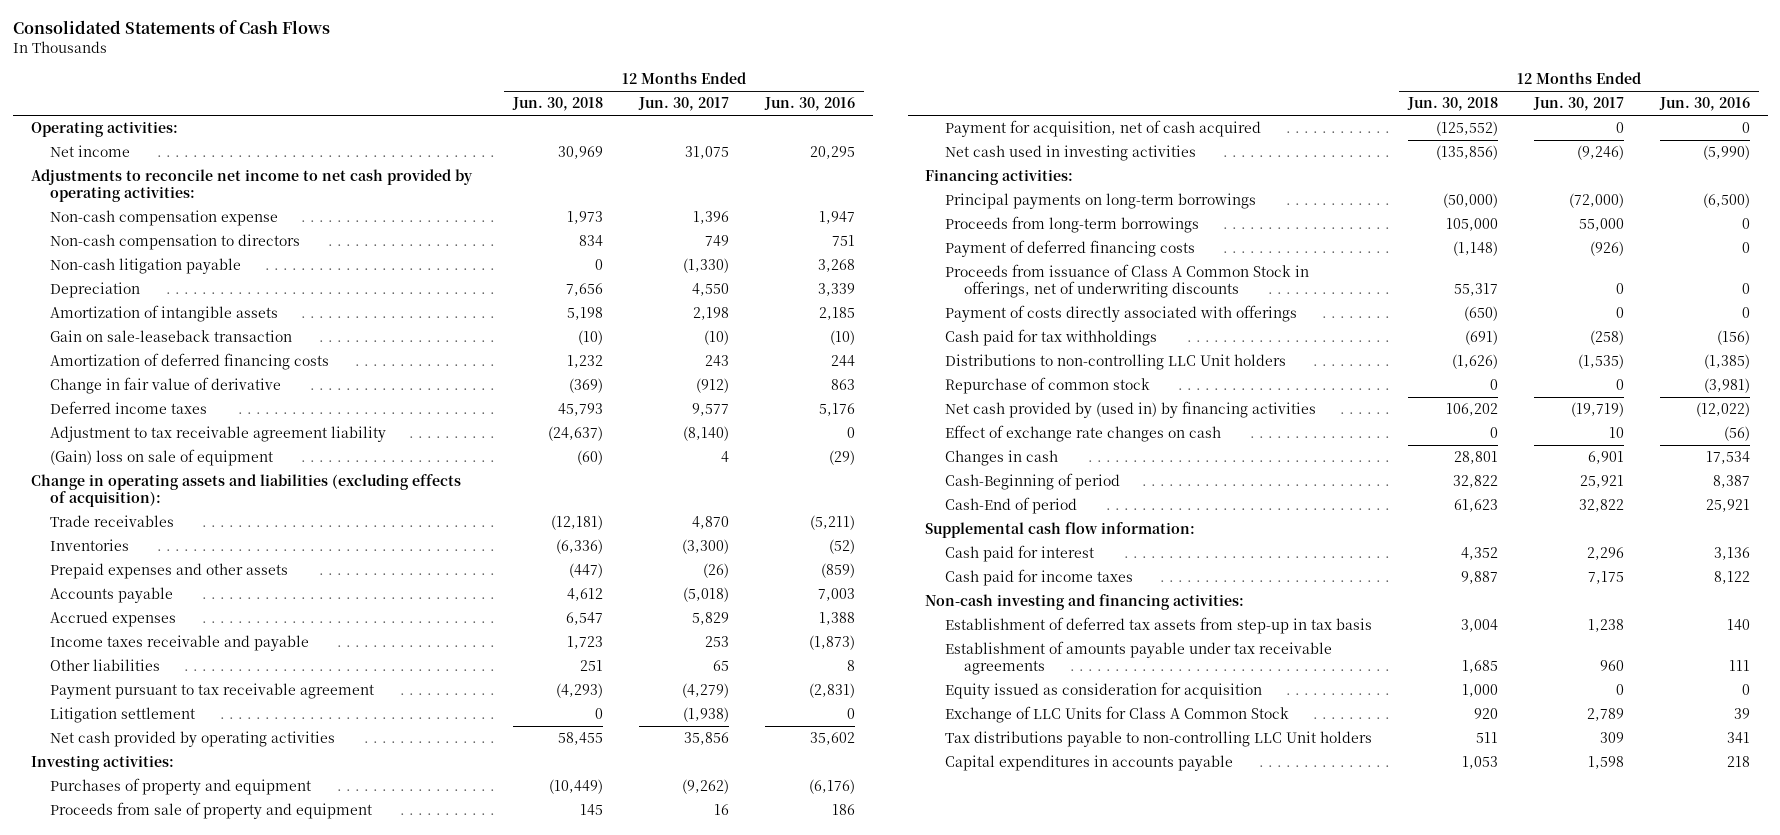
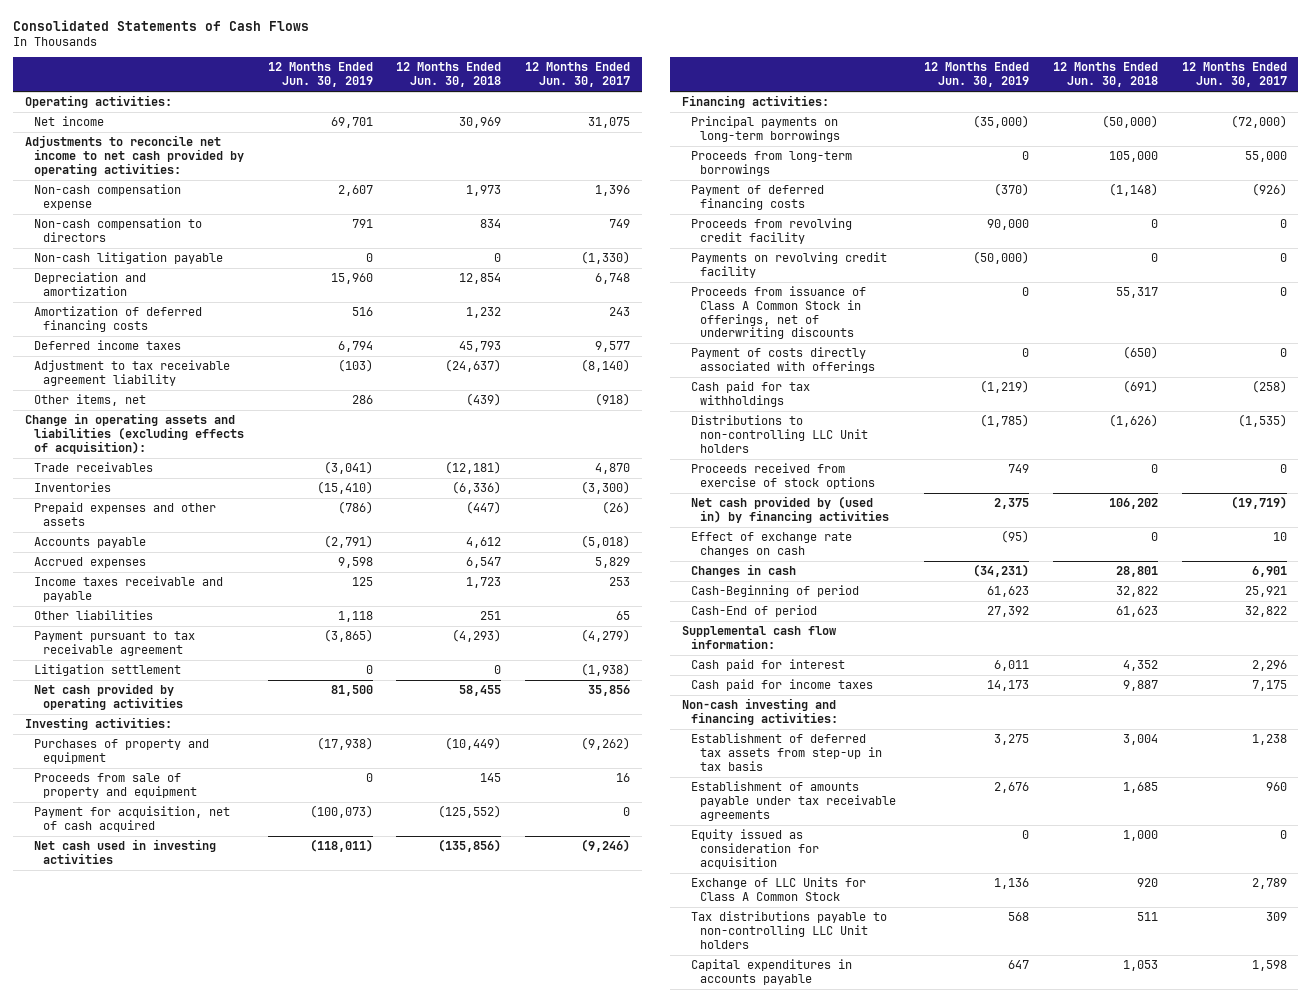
- | 12 Months Ended Jun. 30, 2018 | 12 Months Ended Jun. 30, 2017 | 12 Months Ended Jun. 30, 2016
+ | 12 Months Ended Jun. 30, 2019 | 12 Months Ended Jun. 30, 2018 | 12 Months Ended Jun. 30, 2017
- Depreciation | 7,656 | 4,550 | 3,339
- Amortization of intangible assets | 5,198 | 2,198 | 2,185
- Gain on sale-leaseback transaction | (10) | (10) | (10)
+ Depreciation and amortization | 15,960 | 12,854 | 6,748
- Change in fair value of derivative | (369) | (912) | 863
- (Gain) loss on sale of equipment | (60) | 4 | (29)
+ Other items, net | 286 | (439) | (918)
+ Proceeds from revolving credit facility | 90,000 | 0 | 0
+ Payments on revolving credit facility | (50,000) | 0 | 0
- Repurchase of common stock | 0 | 0 | (3,981)
+ Proceeds received from exercise of stock options | 749 | 0 | 0

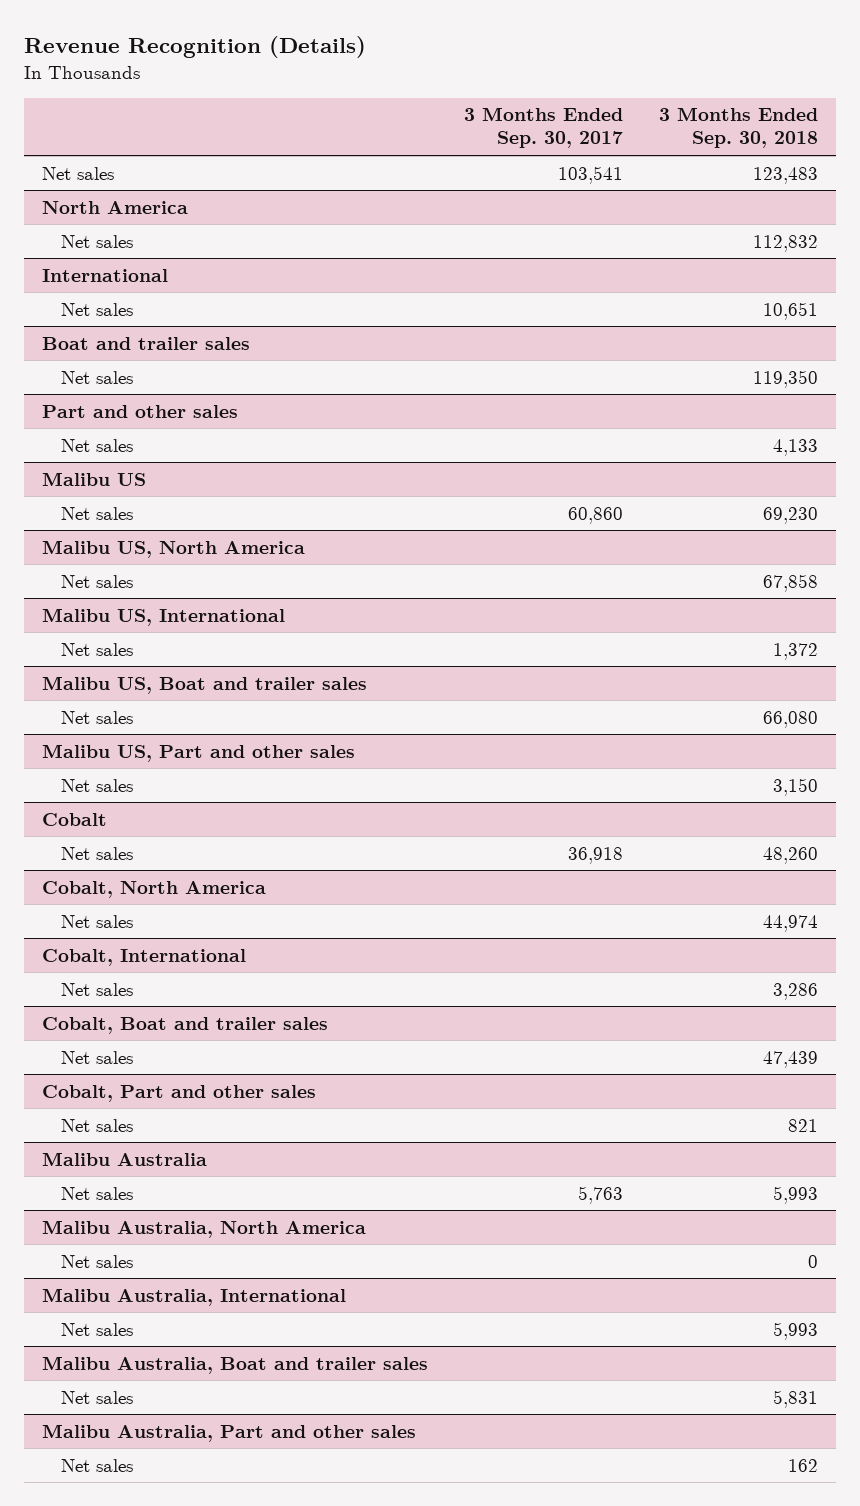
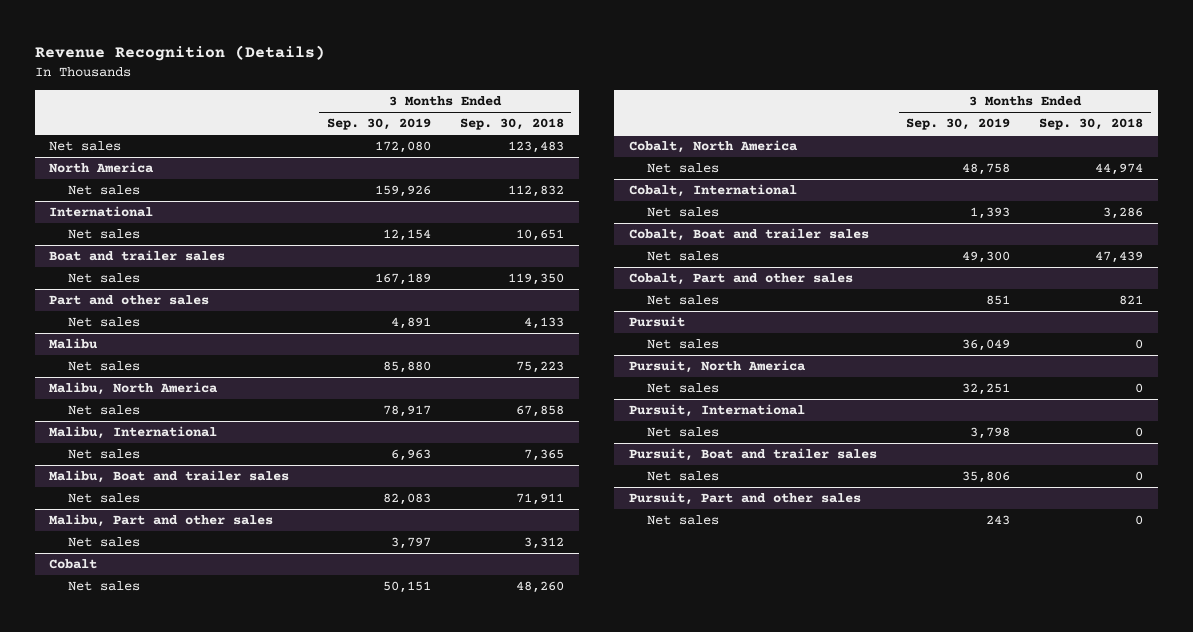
- | 3 Months Ended Sep. 30, 2017 | 3 Months Ended Sep. 30, 2018
+ | 3 Months Ended Sep. 30, 2019 | 3 Months Ended Sep. 30, 2018
- Malibu US
- Net sales | 60,860 | 69,230
- Malibu US, North America
+ Malibu
+ Net sales | 85,880 | 75,223
+ Malibu, North America
- Malibu US, International
- Net sales | | 1,372
- Malibu US, Boat and trailer sales
- Net sales | | 66,080
- Malibu US, Part and other sales
- Net sales | | 3,150
+ Malibu, International
+ Net sales | 6,963 | 7,365
+ Malibu, Boat and trailer sales
+ Net sales | 82,083 | 71,911
+ Malibu, Part and other sales
+ Net sales | 3,797 | 3,312
- Malibu Australia
- Net sales | 5,763 | 5,993
- Malibu Australia, North America
+ Pursuit
- Malibu Australia, International
- Net sales | | 5,993
- Malibu Australia, Boat and trailer sales
- Net sales | | 5,831
- Malibu Australia, Part and other sales
- Net sales | | 162
+ Pursuit, North America
+ Net sales | 32,251 | 0
+ Pursuit, International
+ Net sales | 3,798 | 0
+ Pursuit, Boat and trailer sales
+ Net sales | 35,806 | 0
+ Pursuit, Part and other sales
+ Net sales | 243 | 0

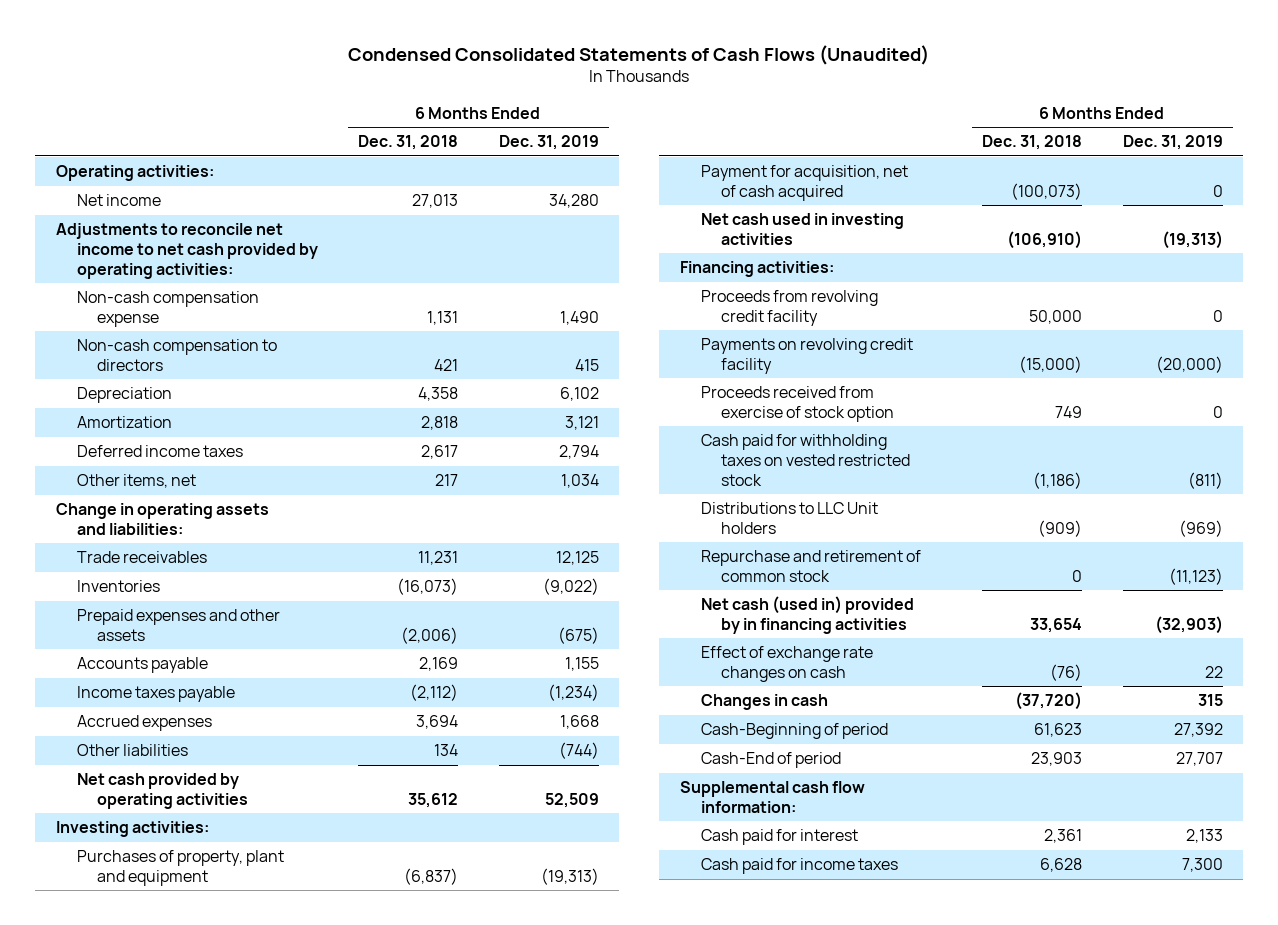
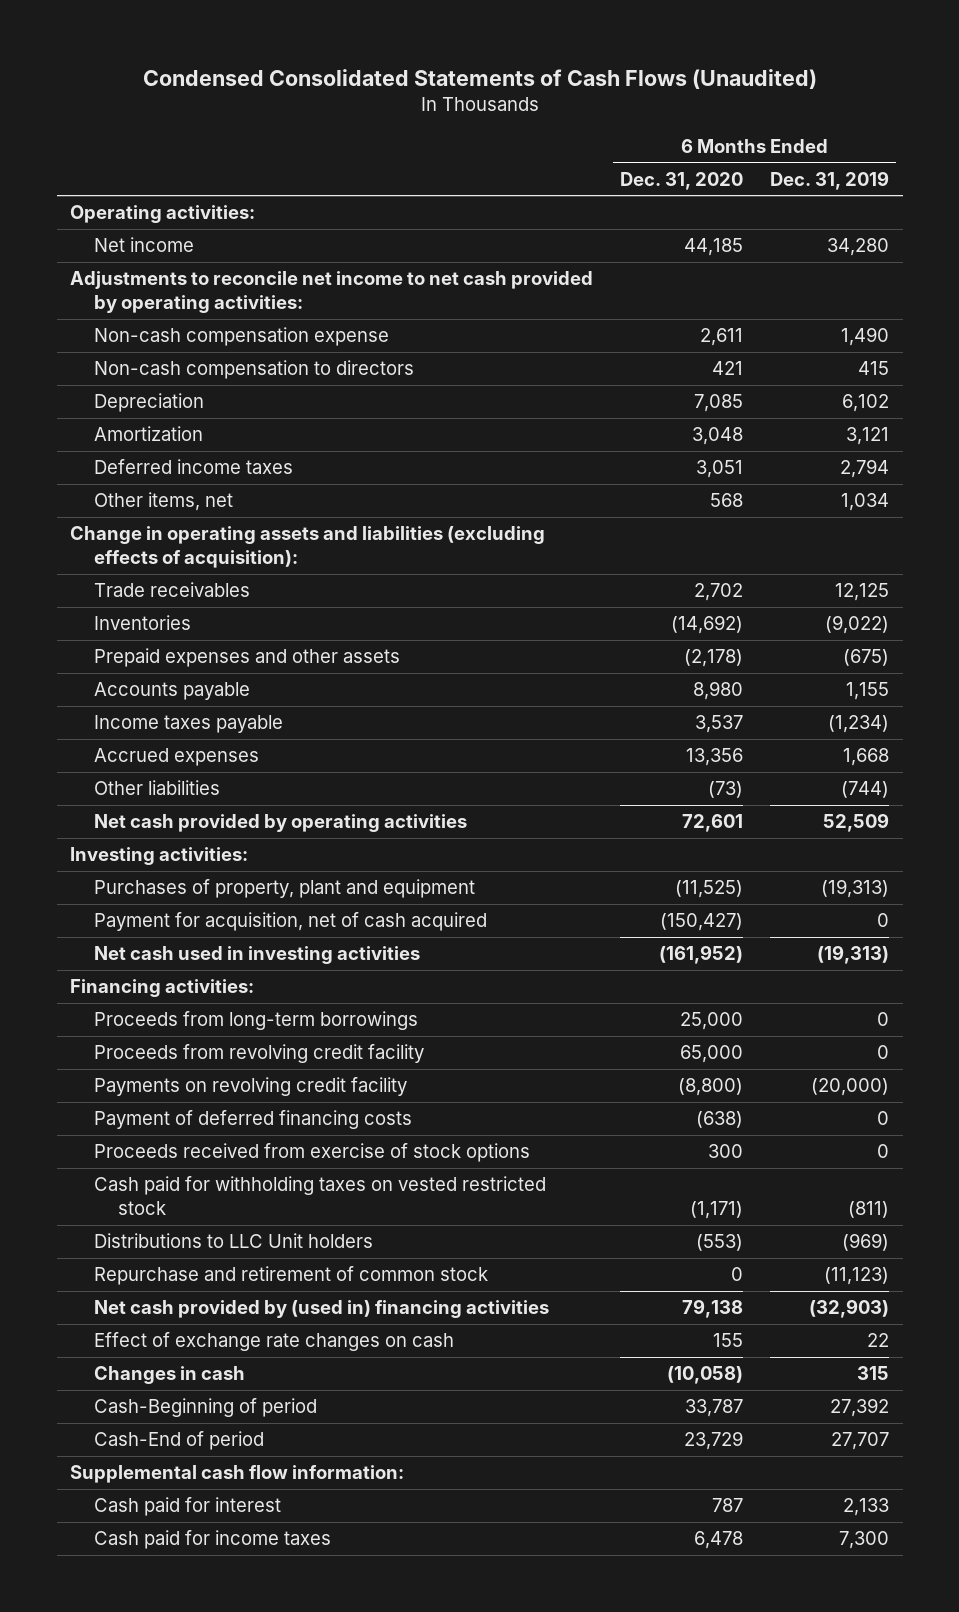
- | 6 Months Ended Dec. 31, 2018 | 6 Months Ended Dec. 31, 2019
+ | 6 Months Ended Dec. 31, 2020 | 6 Months Ended Dec. 31, 2019
- Change in operating assets and liabilities:
+ Change in operating assets and liabilities (excluding effects of acquisition):
+ Proceeds from long-term borrowings | 25,000 | 0
- Proceeds received from exercise of stock option | 749 | 0
+ Payment of deferred financing costs | (638) | 0
+ Proceeds received from exercise of stock options | 300 | 0
- Net cash (used in) provided by in financing activities | 33,654 | (32,903)
+ Net cash provided by (used in) financing activities | 79,138 | (32,903)

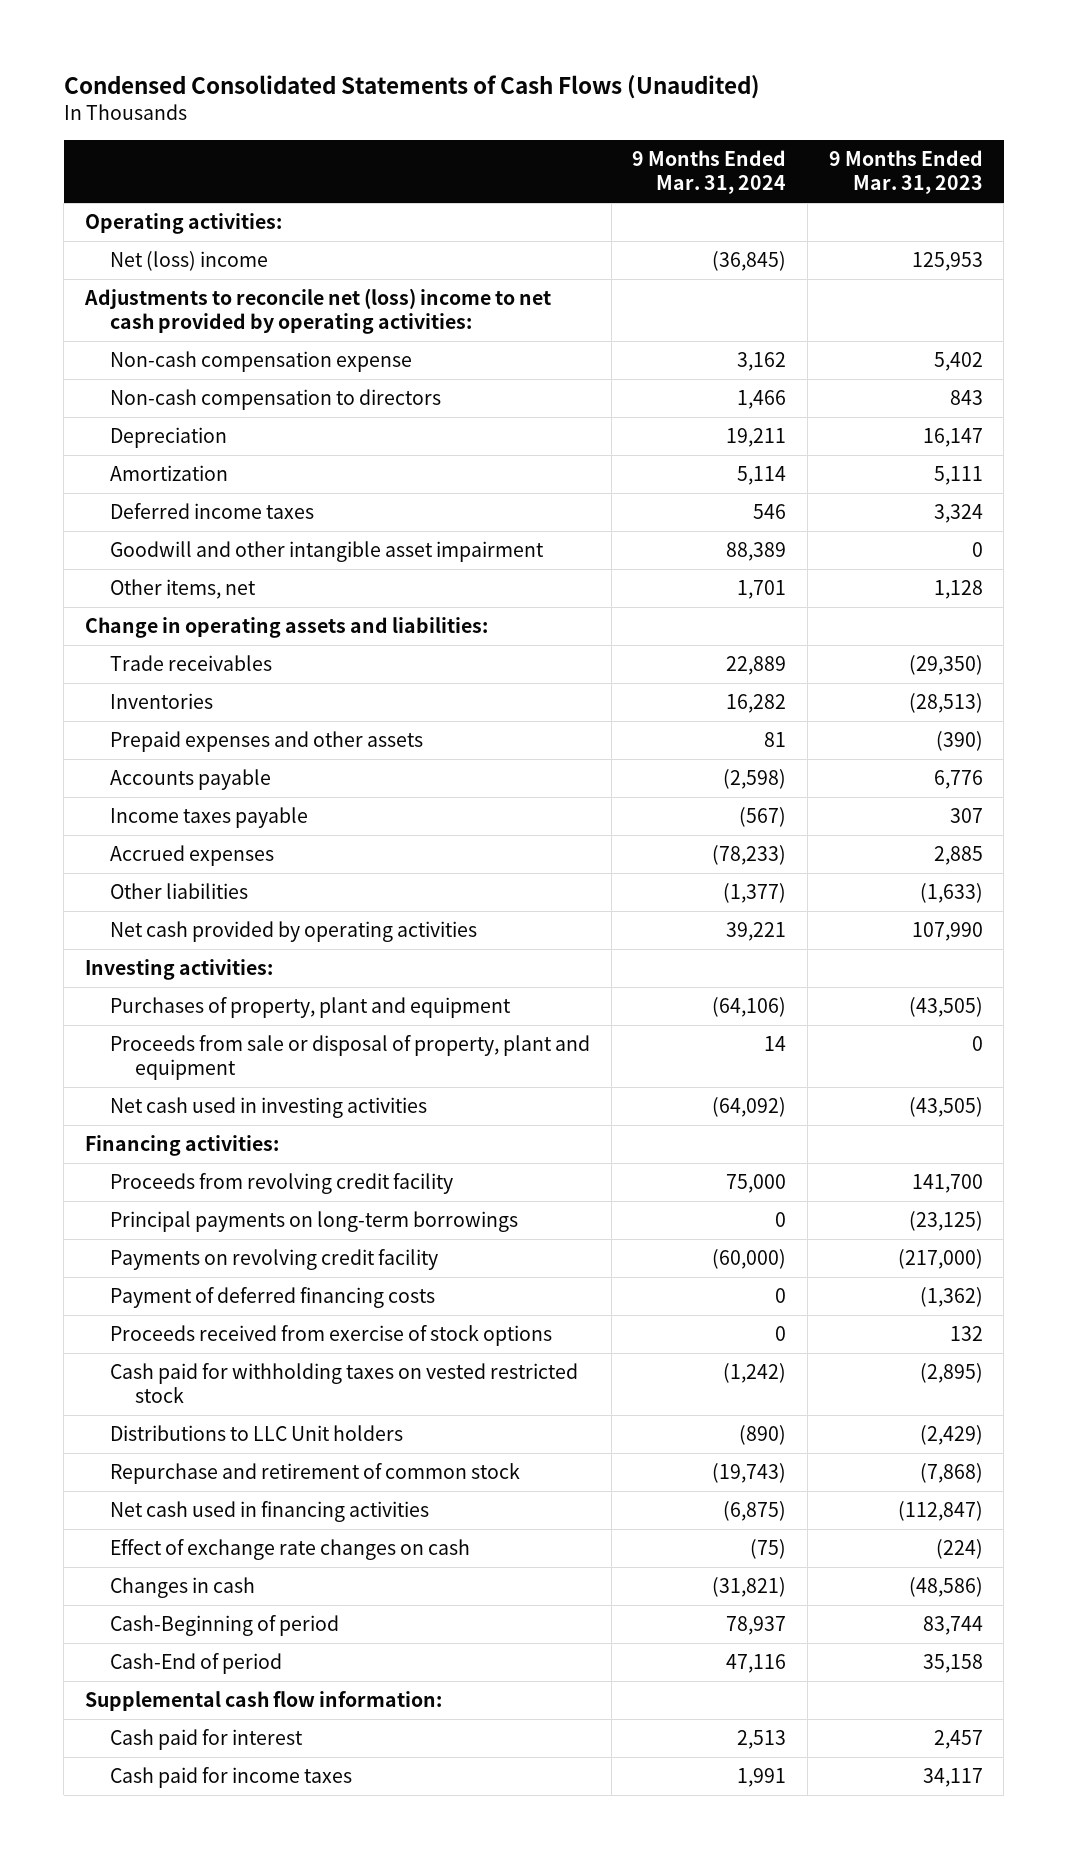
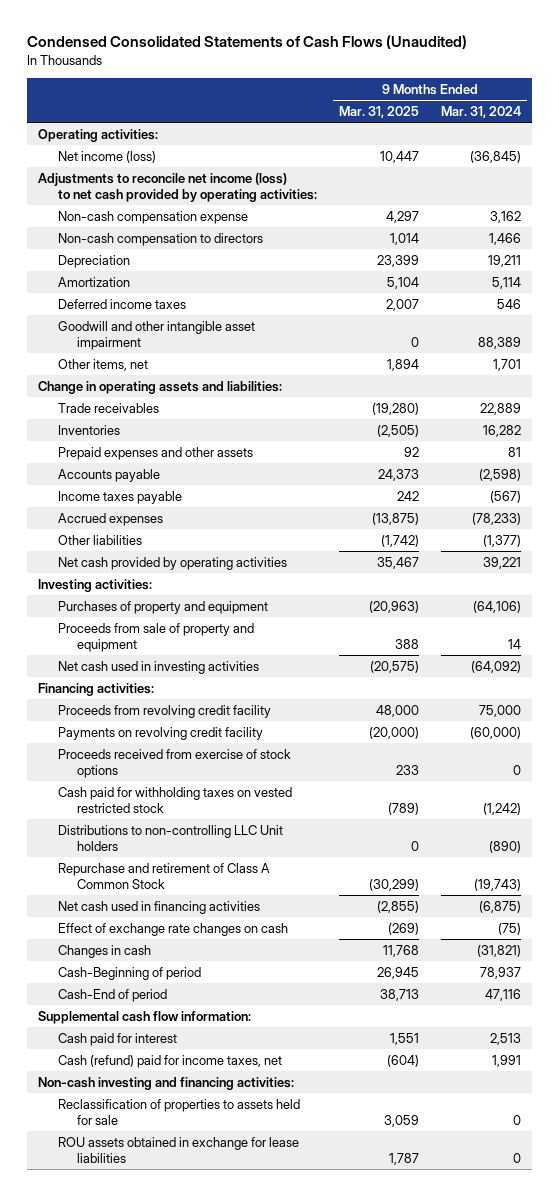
- | 9 Months Ended Mar. 31, 2024 | 9 Months Ended Mar. 31, 2023
+ | 9 Months Ended Mar. 31, 2025 | 9 Months Ended Mar. 31, 2024
- Net (loss) income | (36,845) | 125,953
- Adjustments to reconcile net (loss) income to net cash provided by operating activities:
+ Net income (loss) | 10,447 | (36,845)
+ Adjustments to reconcile net income (loss) to net cash provided by operating activities:
- Purchases of property, plant and equipment | (64,106) | (43,505)
- Proceeds from sale or disposal of property, plant and equipment | 14 | 0
+ Purchases of property and equipment | (20,963) | (64,106)
+ Proceeds from sale of property and equipment | 388 | 14
- Principal payments on long-term borrowings | 0 | (23,125)
- Payment of deferred financing costs | 0 | (1,362)
- Distributions to LLC Unit holders | (890) | (2,429)
- Repurchase and retirement of common stock | (19,743) | (7,868)
+ Distributions to non-controlling LLC Unit holders | 0 | (890)
+ Repurchase and retirement of Class A Common Stock | (30,299) | (19,743)
- Cash paid for income taxes | 1,991 | 34,117
+ Cash (refund) paid for income taxes, net | (604) | 1,991
+ Non-cash investing and financing activities:
+ Reclassification of properties to assets held for sale | 3,059 | 0
+ ROU assets obtained in exchange for lease liabilities | 1,787 | 0

